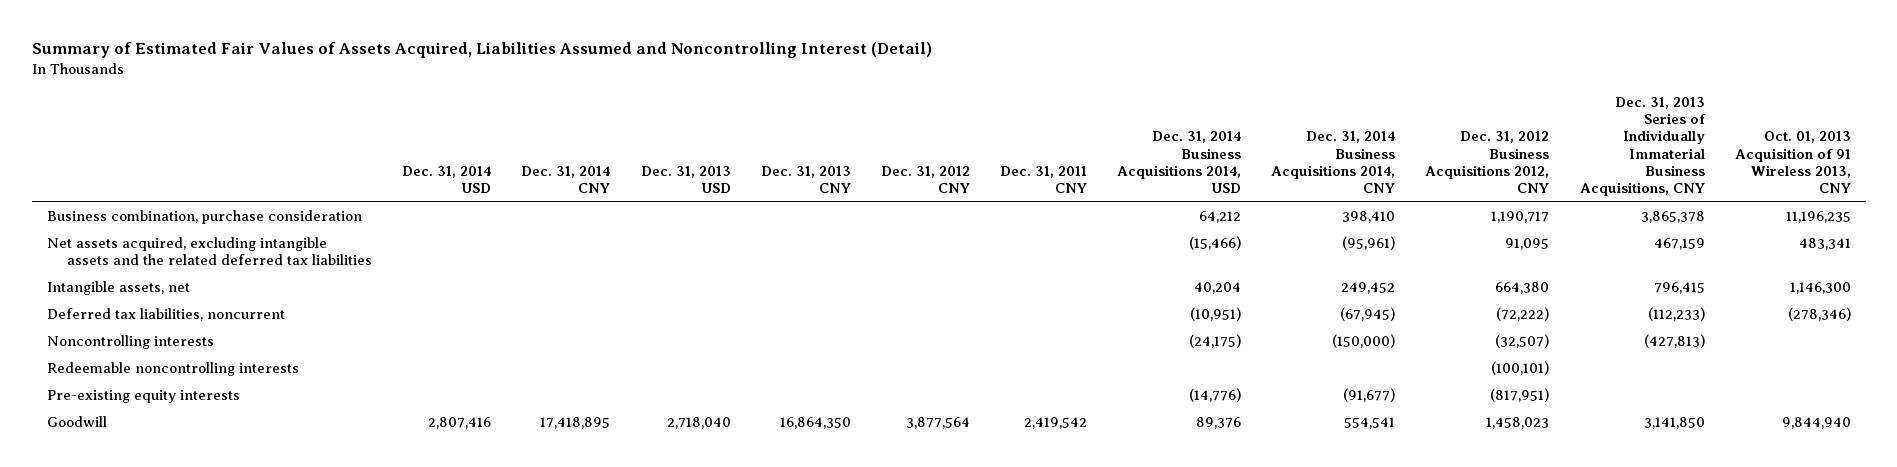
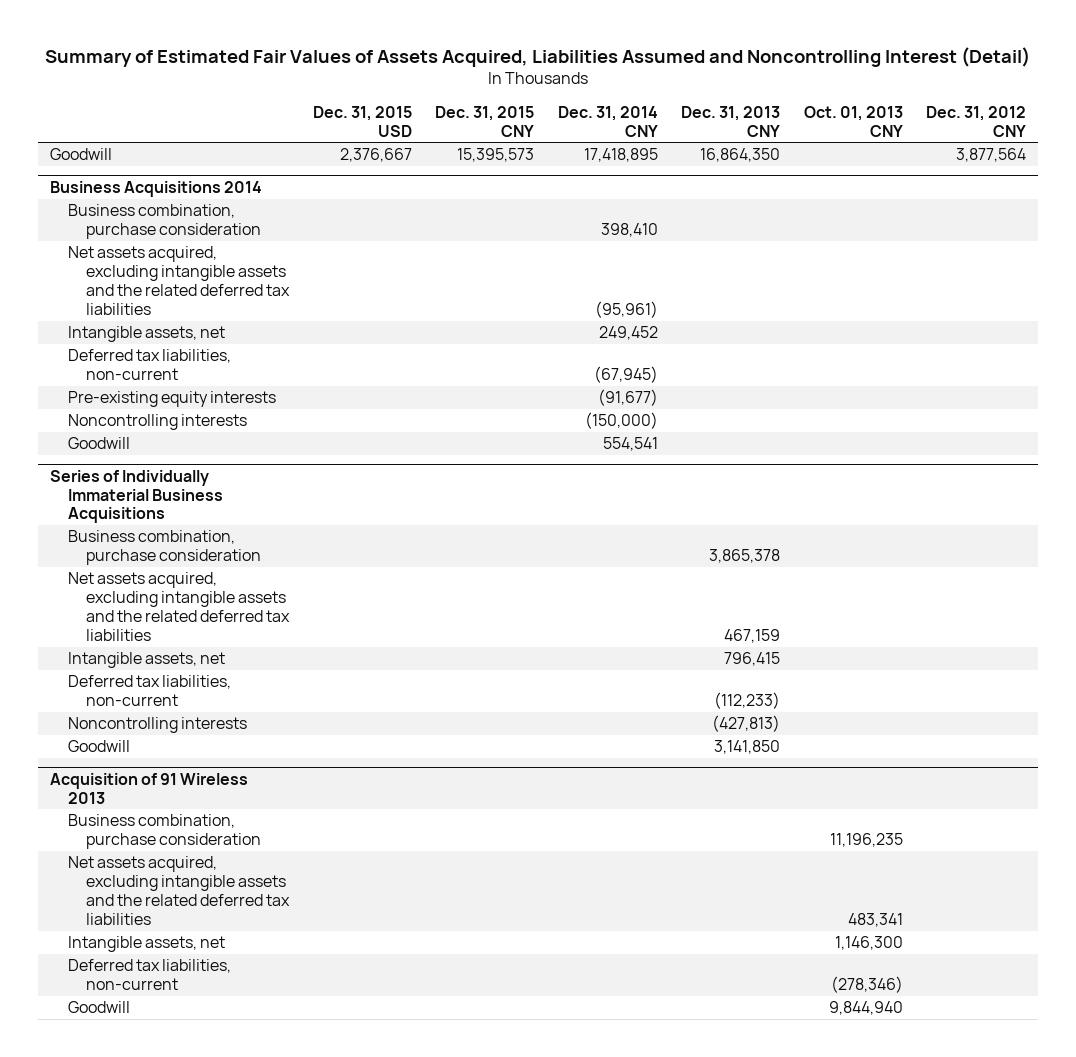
- | Dec. 31, 2014 USD | Dec. 31, 2014 CNY | Dec. 31, 2013 USD | Dec. 31, 2013 CNY | Dec. 31, 2012 CNY | Dec. 31, 2011 CNY | Dec. 31, 2014 Business Acquisitions 2014, USD | Dec. 31, 2014 Business Acquisitions 2014, CNY | Dec. 31, 2012 Business Acquisitions 2012, CNY | Dec. 31, 2013 Series of Individually Immaterial Business Acquisitions, CNY | Oct. 01, 2013 Acquisition of 91 Wireless 2013, CNY
+ | Dec. 31, 2015 USD | Dec. 31, 2015 CNY | Dec. 31, 2014 CNY | Dec. 31, 2013 CNY | Oct. 01, 2013 CNY | Dec. 31, 2012 CNY
- Business combination, purchase consideration | | | | | | | 64,212 | 398,410 | 1,190,717 | 3,865,378 | 11,196,235
- Net assets acquired, excluding intangible assets and the related deferred tax liabilities | | | | | | | (15,466) | (95,961) | 91,095 | 467,159 | 483,341
- Intangible assets, net | | | | | | | 40,204 | 249,452 | 664,380 | 796,415 | 1,146,300
- Deferred tax liabilities, noncurrent | | | | | | | (10,951) | (67,945) | (72,222) | (112,233) | (278,346)
- Noncontrolling interests | | | | | | | (24,175) | (150,000) | (32,507) | (427,813) |
- Redeemable noncontrolling interests | | | | | | | | | (100,101) | |
- Pre-existing equity interests | | | | | | | (14,776) | (91,677) | (817,951) | |
+ Business Acquisitions 2014
+ Business combination, purchase consideration | | | 398,410 | | |
+ Net assets acquired, excluding intangible assets and the related deferred tax liabilities | | | (95,961) | | |
+ Intangible assets, net | | | 249,452 | | |
+ Deferred tax liabilities, non-current | | | (67,945) | | |
+ Pre-existing equity interests | | | (91,677) | | |
+ Noncontrolling interests | | | (150,000) | | |
+ Goodwill | | | 554,541 | | |
+ Series of Individually Immaterial Business Acquisitions
+ Business combination, purchase consideration | | | | 3,865,378 | |
+ Net assets acquired, excluding intangible assets and the related deferred tax liabilities | | | | 467,159 | |
+ Intangible assets, net | | | | 796,415 | |
+ Deferred tax liabilities, non-current | | | | (112,233) | |
+ Noncontrolling interests | | | | (427,813) | |
+ Goodwill | | | | 3,141,850 | |
+ Acquisition of 91 Wireless 2013
+ Business combination, purchase consideration | | | | | 11,196,235 |
+ Net assets acquired, excluding intangible assets and the related deferred tax liabilities | | | | | 483,341 |
+ Intangible assets, net | | | | | 1,146,300 |
+ Deferred tax liabilities, non-current | | | | | (278,346) |
+ Goodwill | | | | | 9,844,940 |

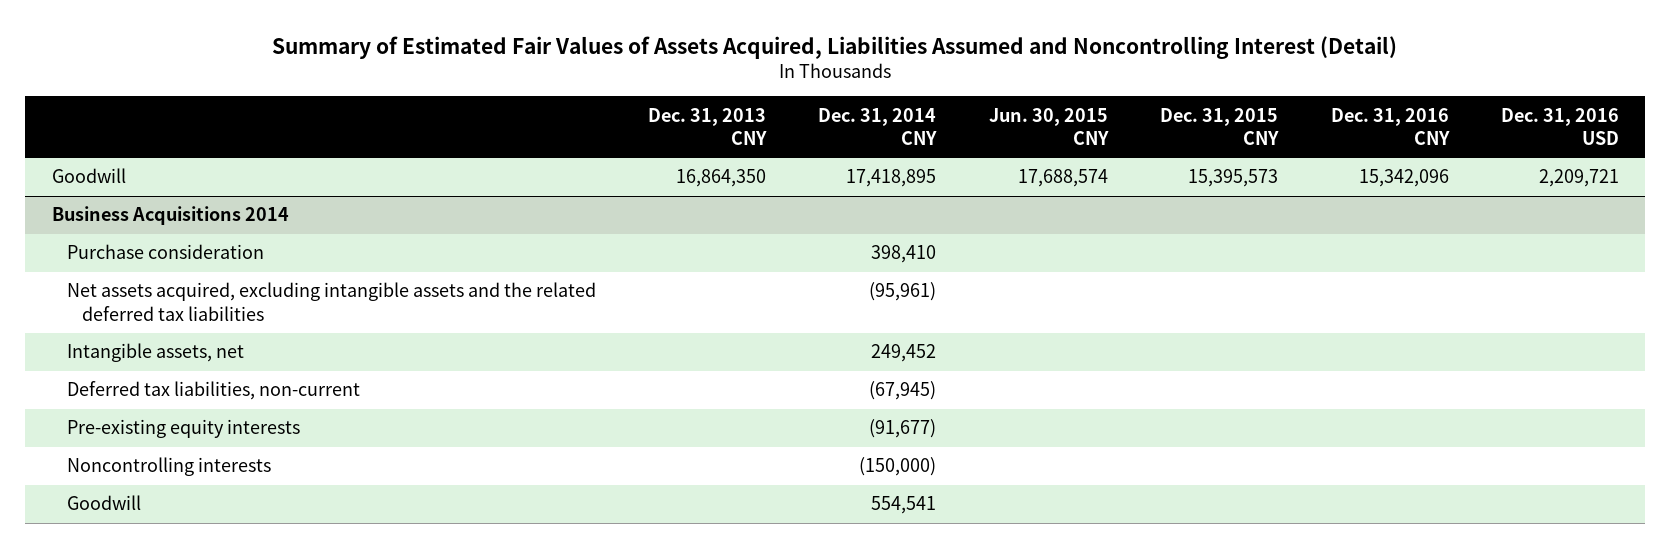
- | Dec. 31, 2015 USD | Dec. 31, 2015 CNY | Dec. 31, 2014 CNY | Dec. 31, 2013 CNY | Oct. 01, 2013 CNY | Dec. 31, 2012 CNY
+ | Dec. 31, 2013 CNY | Dec. 31, 2014 CNY | Jun. 30, 2015 CNY | Dec. 31, 2015 CNY | Dec. 31, 2016 CNY | Dec. 31, 2016 USD
@ Business Acquisitions 2014
- Business combination, purchase consideration | | | 398,410 | | |
+ Purchase consideration | | 398,410 | | | |
- Series of Individually Immaterial Business Acquisitions
- Business combination, purchase consideration | | | | 3,865,378 | |
- Net assets acquired, excluding intangible assets and the related deferred tax liabilities | | | | 467,159 | |
- Intangible assets, net | | | | 796,415 | |
- Deferred tax liabilities, non-current | | | | (112,233) | |
- Noncontrolling interests | | | | (427,813) | |
- Goodwill | | | | 3,141,850 | |
- Acquisition of 91 Wireless 2013
- Business combination, purchase consideration | | | | | 11,196,235 |
- Net assets acquired, excluding intangible assets and the related deferred tax liabilities | | | | | 483,341 |
- Intangible assets, net | | | | | 1,146,300 |
- Deferred tax liabilities, non-current | | | | | (278,346) |
- Goodwill | | | | | 9,844,940 |

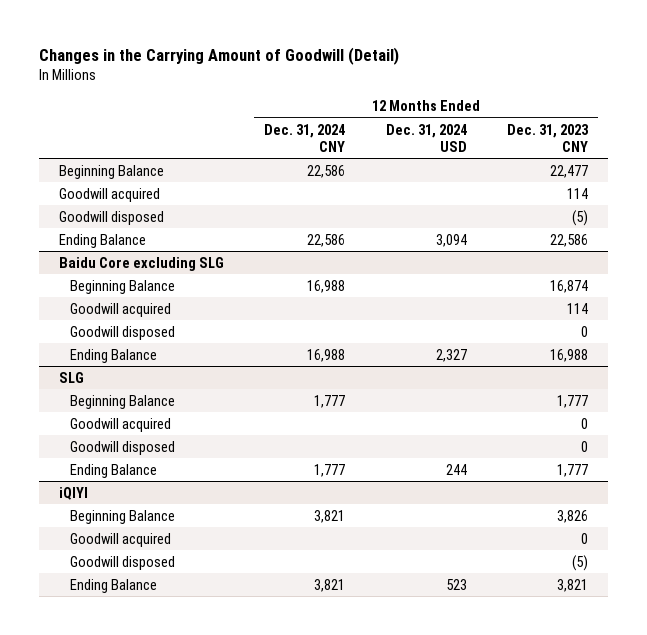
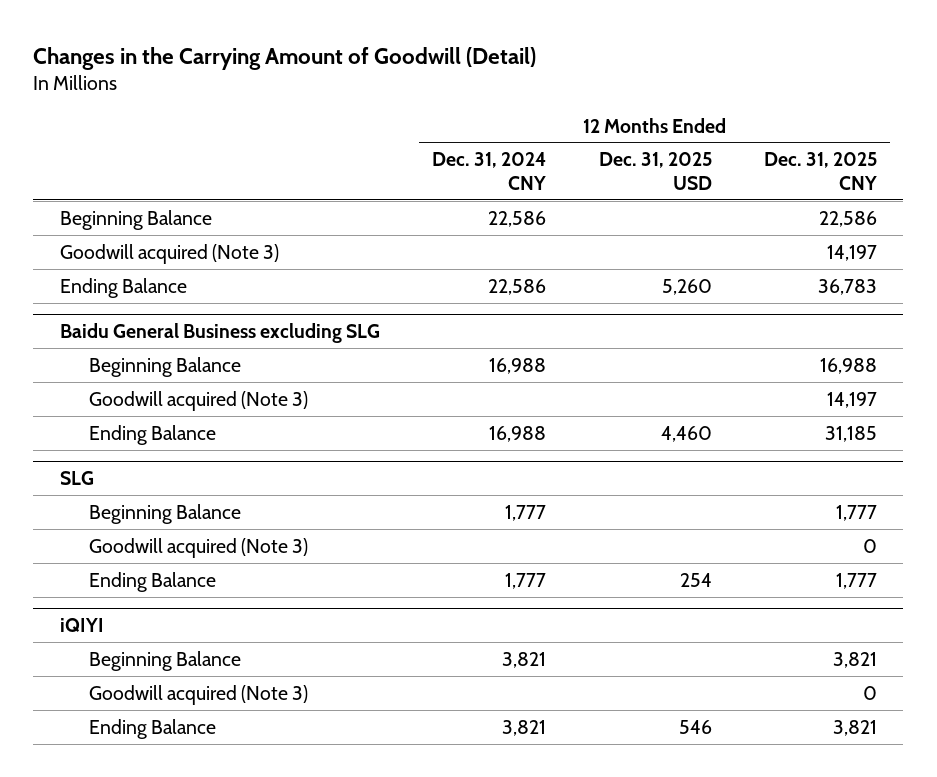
- | 12 Months Ended Dec. 31, 2024 CNY | 12 Months Ended Dec. 31, 2024 USD | 12 Months Ended Dec. 31, 2023 CNY
+ | 12 Months Ended Dec. 31, 2024 CNY | 12 Months Ended Dec. 31, 2025 USD | 12 Months Ended Dec. 31, 2025 CNY
- Goodwill acquired | | | 114
- Goodwill disposed | | | (5)
+ Goodwill acquired (Note 3) | | | 14,197
- Baidu Core excluding SLG
+ Baidu General Business excluding SLG
- Goodwill acquired | | | 114
- Goodwill disposed | | | 0
+ Goodwill acquired (Note 3) | | | 14,197
@ SLG
- Goodwill acquired | | | 0
- Goodwill disposed | | | 0
+ Goodwill acquired (Note 3) | | | 0
@ iQIYI
- Goodwill acquired | | | 0
- Goodwill disposed | | | (5)
+ Goodwill acquired (Note 3) | | | 0

